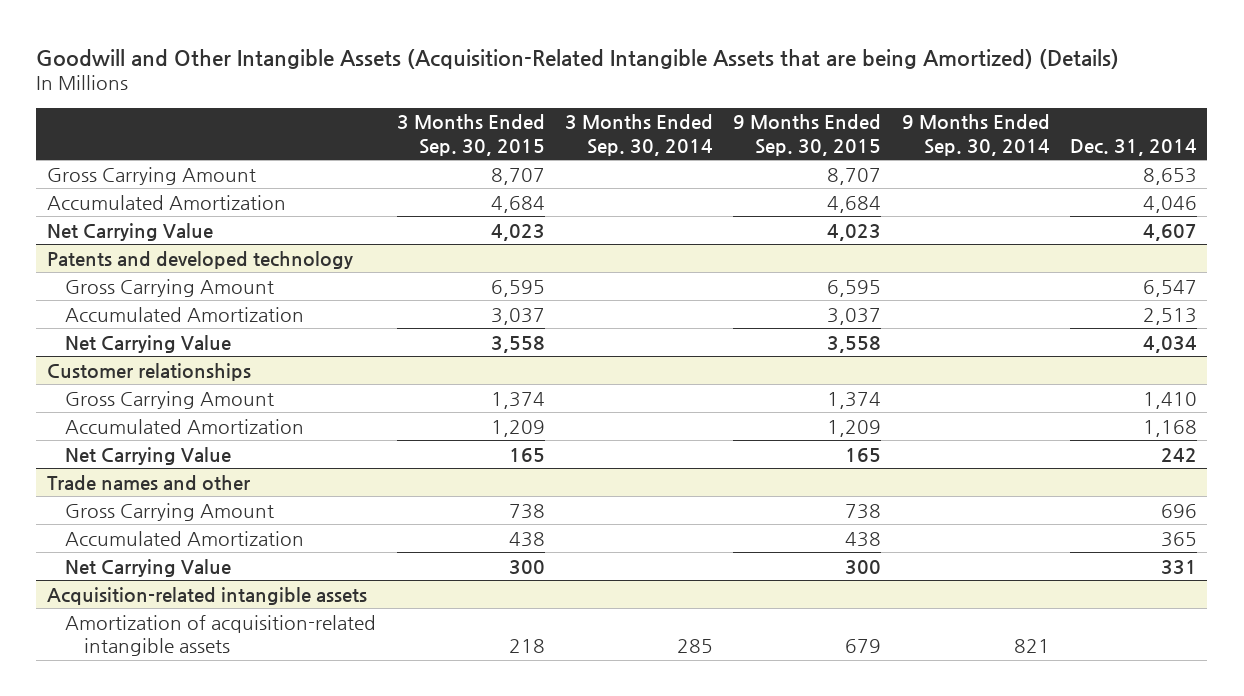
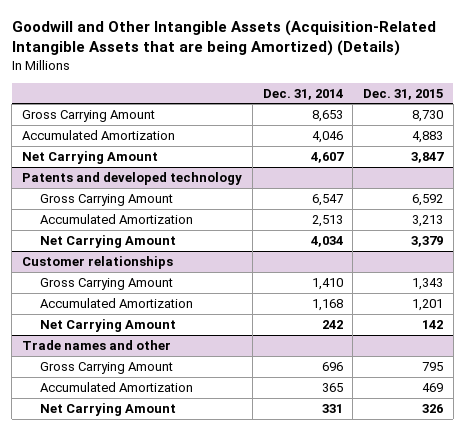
- | 3 Months Ended Sep. 30, 2015 | 3 Months Ended Sep. 30, 2014 | 9 Months Ended Sep. 30, 2015 | 9 Months Ended Sep. 30, 2014 | Dec. 31, 2014
+ | Dec. 31, 2014 | Dec. 31, 2015
- Net Carrying Value | 4,023 | | 4,023 | | 4,607
+ Net Carrying Amount | 4,607 | 3,847
@ Patents and developed technology
- Net Carrying Value | 3,558 | | 3,558 | | 4,034
+ Net Carrying Amount | 4,034 | 3,379
@ Customer relationships
- Net Carrying Value | 165 | | 165 | | 242
+ Net Carrying Amount | 242 | 142
@ Trade names and other
- Net Carrying Value | 300 | | 300 | | 331
- Acquisition-related intangible assets
- Amortization of acquisition-related intangible assets | 218 | 285 | 679 | 821 |
@ Trade names and other
+ Net Carrying Amount | 331 | 326

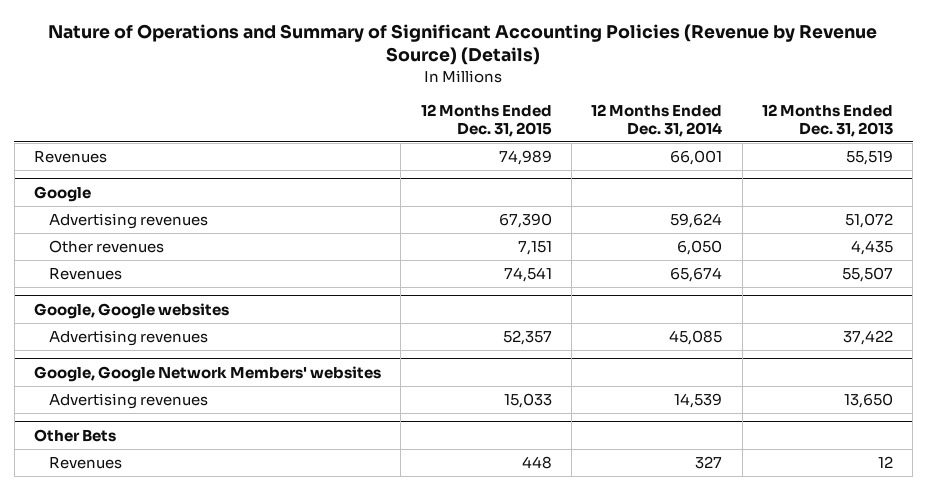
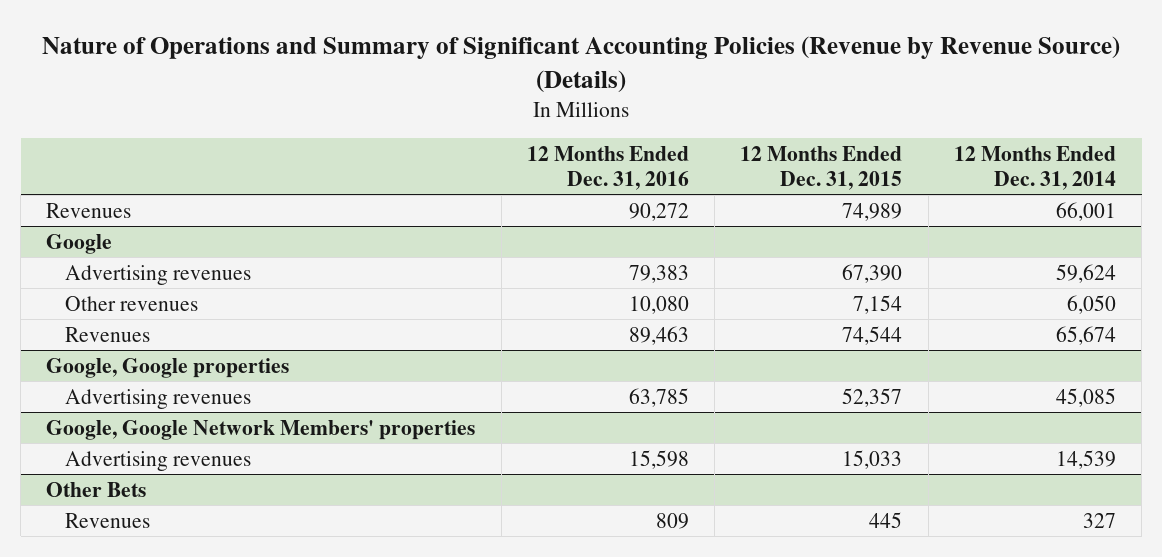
- | 12 Months Ended Dec. 31, 2015 | 12 Months Ended Dec. 31, 2014 | 12 Months Ended Dec. 31, 2013
+ | 12 Months Ended Dec. 31, 2016 | 12 Months Ended Dec. 31, 2015 | 12 Months Ended Dec. 31, 2014
@ Google
- Other revenues | 7,151 | 6,050 | 4,435
- Revenues | 74,541 | 65,674 | 55,507
- Google, Google websites
@ Google
+ Other revenues | 10,080 | 7,154 | 6,050
+ Revenues | 89,463 | 74,544 | 65,674
+ Google, Google properties
- Google, Google Network Members' websites
+ Google, Google Network Members' properties
@ Other Bets
- Revenues | 448 | 327 | 12
+ Revenues | 809 | 445 | 327

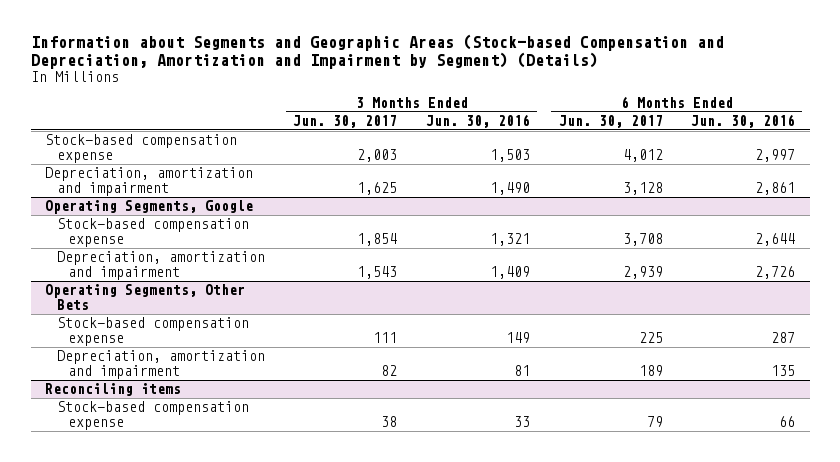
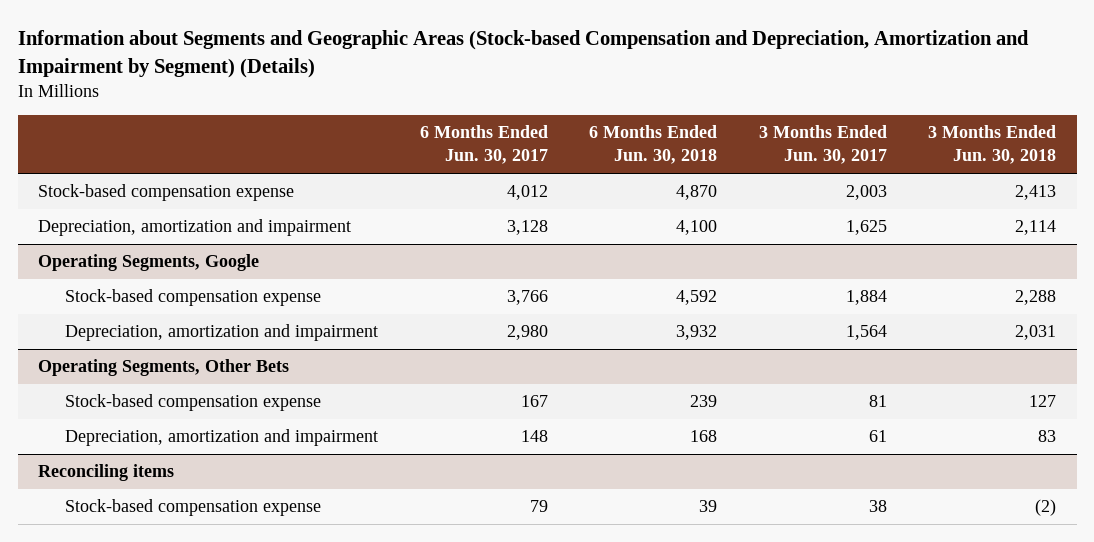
- | 3 Months Ended Jun. 30, 2017 | 3 Months Ended Jun. 30, 2016 | 6 Months Ended Jun. 30, 2017 | 6 Months Ended Jun. 30, 2016
+ | 6 Months Ended Jun. 30, 2017 | 6 Months Ended Jun. 30, 2018 | 3 Months Ended Jun. 30, 2017 | 3 Months Ended Jun. 30, 2018
@ Operating Segments, Google
- Stock-based compensation expense | 1,854 | 1,321 | 3,708 | 2,644
- Depreciation, amortization and impairment | 1,543 | 1,409 | 2,939 | 2,726
+ Stock-based compensation expense | 3,766 | 4,592 | 1,884 | 2,288
+ Depreciation, amortization and impairment | 2,980 | 3,932 | 1,564 | 2,031
@ Operating Segments, Other Bets
- Stock-based compensation expense | 111 | 149 | 225 | 287
- Depreciation, amortization and impairment | 82 | 81 | 189 | 135
+ Stock-based compensation expense | 167 | 239 | 81 | 127
+ Depreciation, amortization and impairment | 148 | 168 | 61 | 83

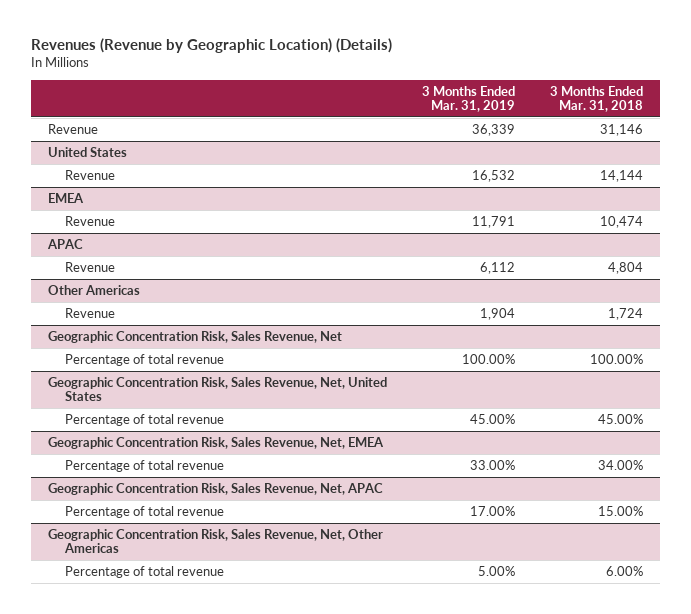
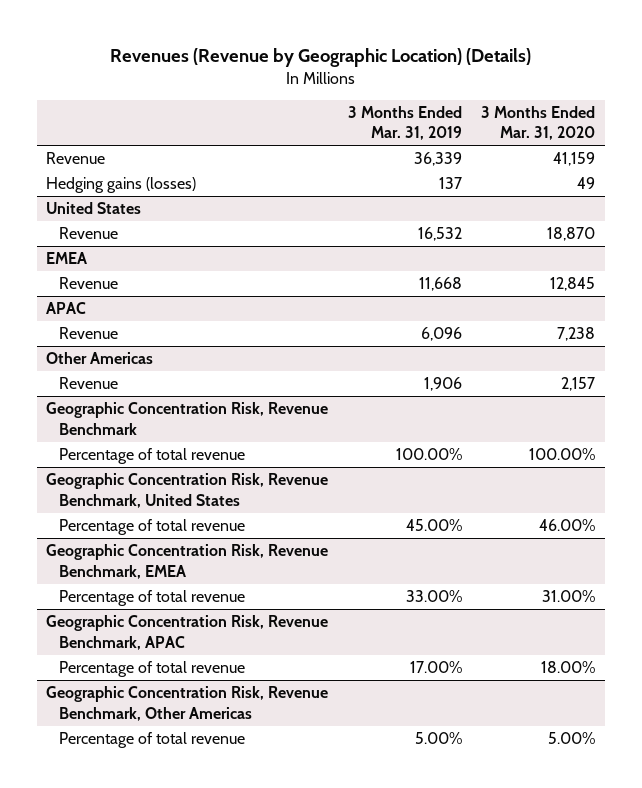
- | 3 Months Ended Mar. 31, 2019 | 3 Months Ended Mar. 31, 2018
+ | 3 Months Ended Mar. 31, 2019 | 3 Months Ended Mar. 31, 2020
+ Hedging gains (losses) | 137 | 49
@ EMEA
- Revenue | 11,791 | 10,474
+ Revenue | 11,668 | 12,845
@ APAC
- Revenue | 6,112 | 4,804
+ Revenue | 6,096 | 7,238
@ Other Americas
- Revenue | 1,904 | 1,724
- Geographic Concentration Risk, Sales Revenue, Net
@ Other Americas
+ Revenue | 1,906 | 2,157
+ Geographic Concentration Risk, Revenue Benchmark
- Geographic Concentration Risk, Sales Revenue, Net, United States
+ Geographic Concentration Risk, Revenue Benchmark, United States
- Geographic Concentration Risk, Sales Revenue, Net, EMEA
+ Geographic Concentration Risk, Revenue Benchmark, EMEA
- Geographic Concentration Risk, Sales Revenue, Net, APAC
+ Geographic Concentration Risk, Revenue Benchmark, APAC
- Geographic Concentration Risk, Sales Revenue, Net, Other Americas
+ Geographic Concentration Risk, Revenue Benchmark, Other Americas

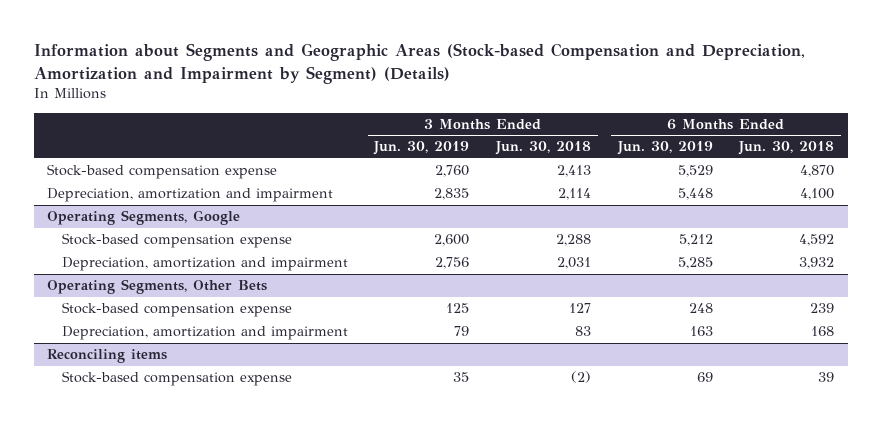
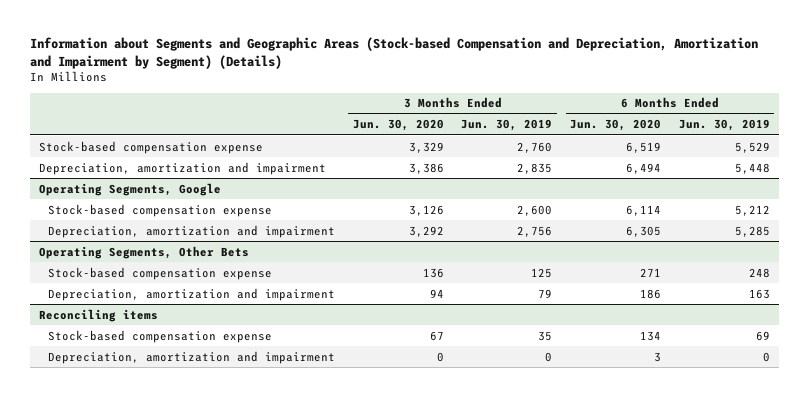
- | 3 Months Ended Jun. 30, 2019 | 3 Months Ended Jun. 30, 2018 | 6 Months Ended Jun. 30, 2019 | 6 Months Ended Jun. 30, 2018
+ | 3 Months Ended Jun. 30, 2020 | 3 Months Ended Jun. 30, 2019 | 6 Months Ended Jun. 30, 2020 | 6 Months Ended Jun. 30, 2019
@ Reconciling items
+ Depreciation, amortization and impairment | 0 | 0 | 3 | 0

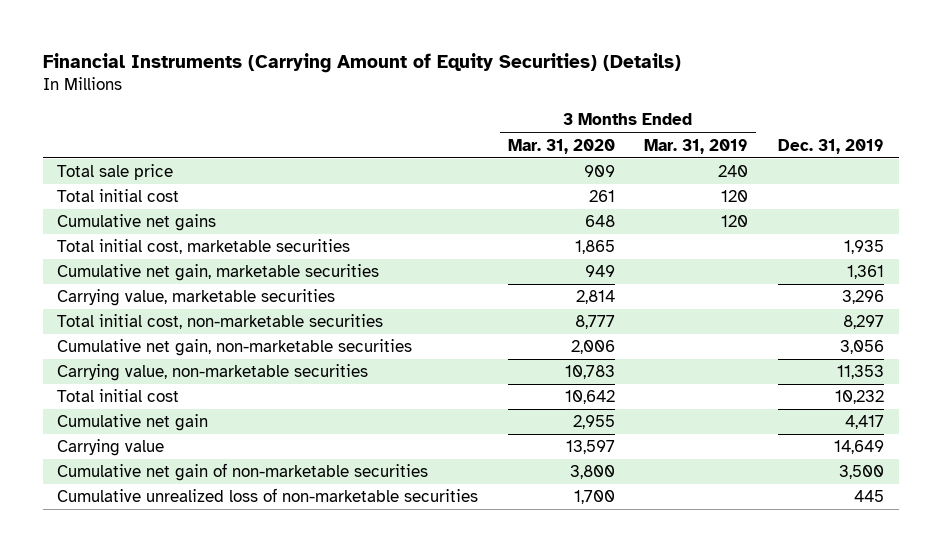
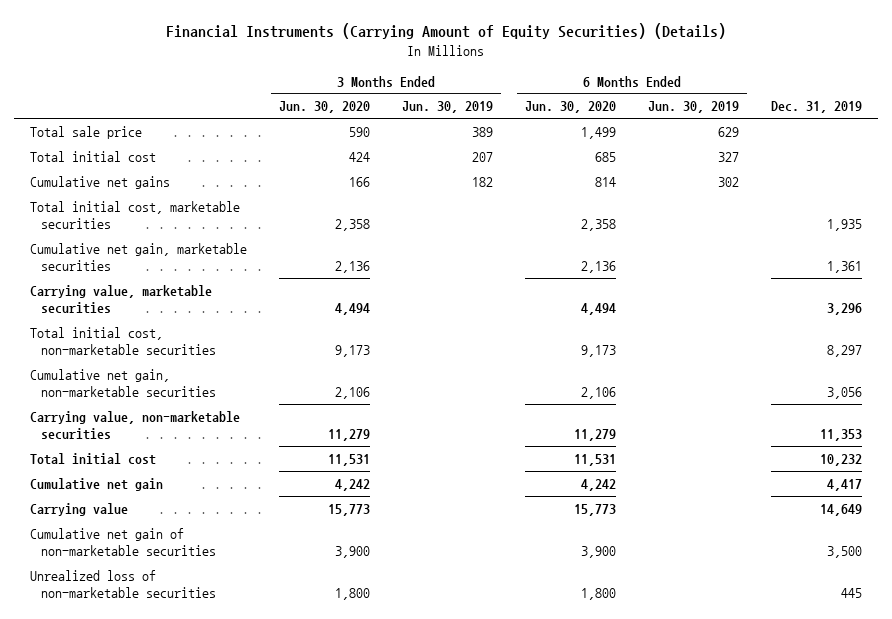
- | 3 Months Ended Mar. 31, 2020 | 3 Months Ended Mar. 31, 2019 | Dec. 31, 2019
+ | 3 Months Ended Jun. 30, 2020 | 3 Months Ended Jun. 30, 2019 | 6 Months Ended Jun. 30, 2020 | 6 Months Ended Jun. 30, 2019 | Dec. 31, 2019
- Cumulative unrealized loss of non-marketable securities | 1,700 | | 445
+ Unrealized loss of non-marketable securities | 1,800 | | 1,800 | | 445

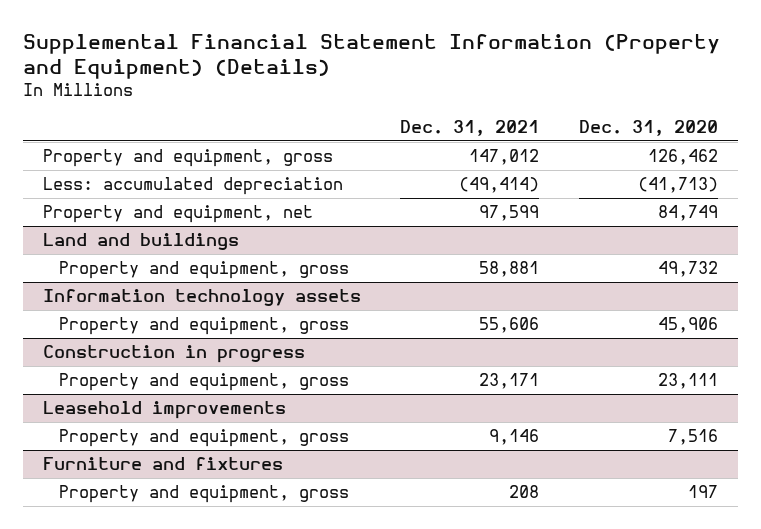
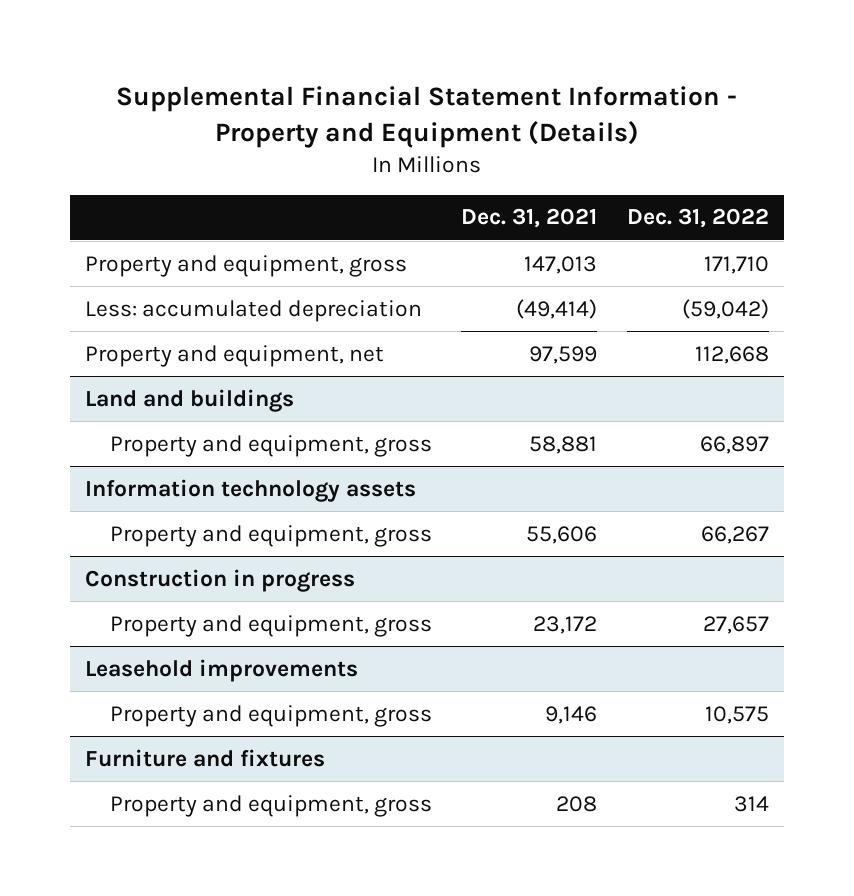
- Supplemental Financial Statement Information (Property and Equipment) (Details)
+ Supplemental Financial Statement Information - Property and Equipment (Details)
- | Dec. 31, 2021 | Dec. 31, 2020
+ | Dec. 31, 2021 | Dec. 31, 2022
- Property and equipment, gross | 147,012 | 126,462
+ Property and equipment, gross | 147,013 | 171,710
@ Construction in progress
- Property and equipment, gross | 23,171 | 23,111
+ Property and equipment, gross | 23,172 | 27,657

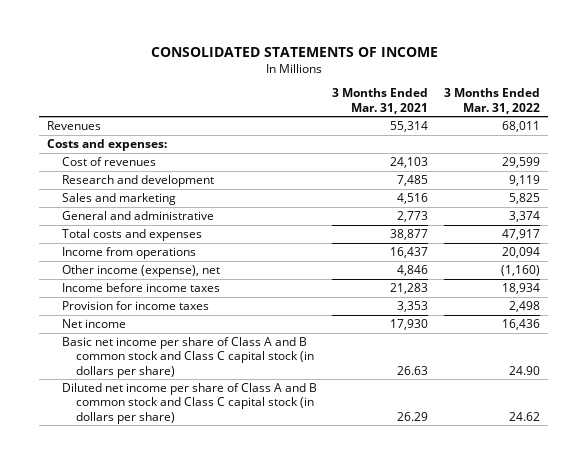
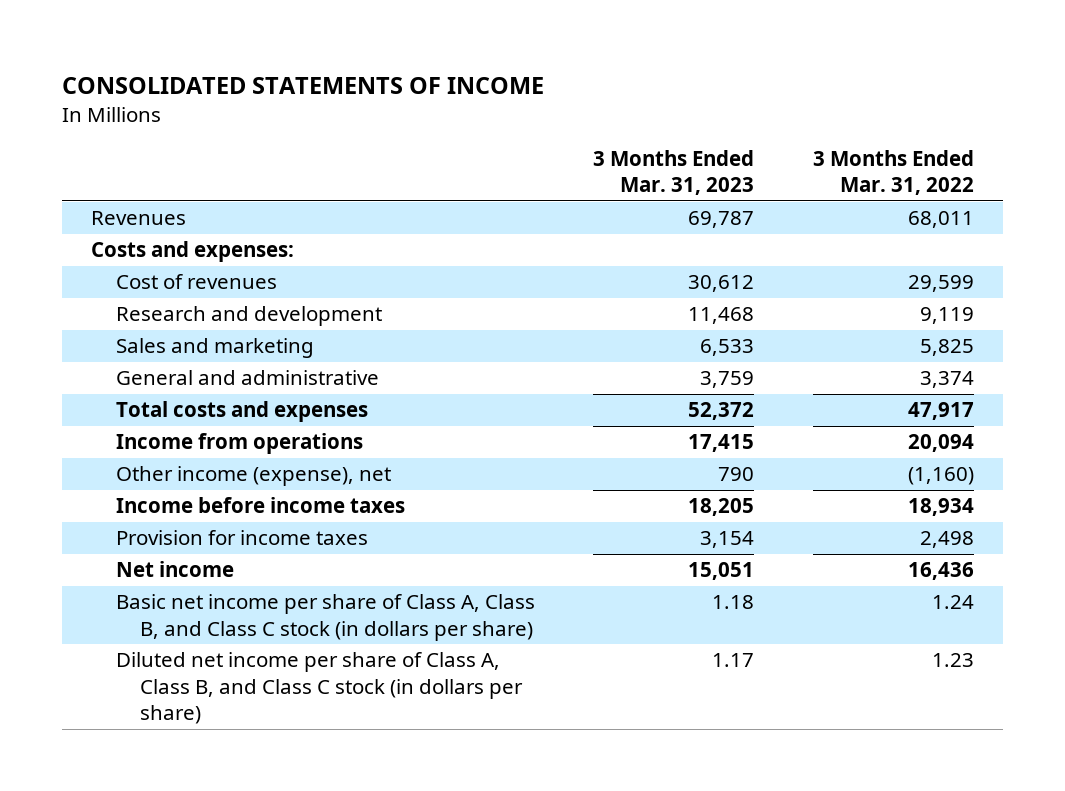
- | 3 Months Ended Mar. 31, 2021 | 3 Months Ended Mar. 31, 2022
+ | 3 Months Ended Mar. 31, 2023 | 3 Months Ended Mar. 31, 2022
- Basic net income per share of Class A and B common stock and Class C capital stock (in dollars per share) | 26.63 | 24.90
- Diluted net income per share of Class A and B common stock and Class C capital stock (in dollars per share) | 26.29 | 24.62
+ Basic net income per share of Class A, Class B, and Class C stock (in dollars per share) | 1.18 | 1.24
+ Diluted net income per share of Class A, Class B, and Class C stock (in dollars per share) | 1.17 | 1.23

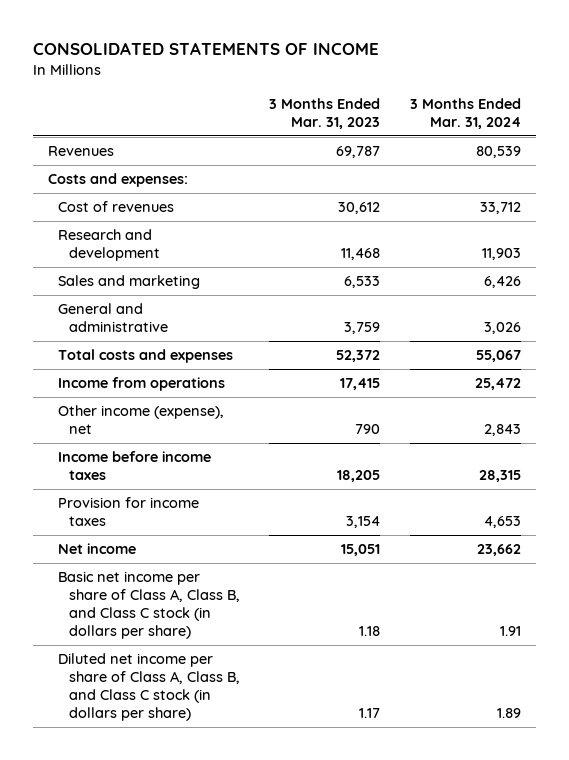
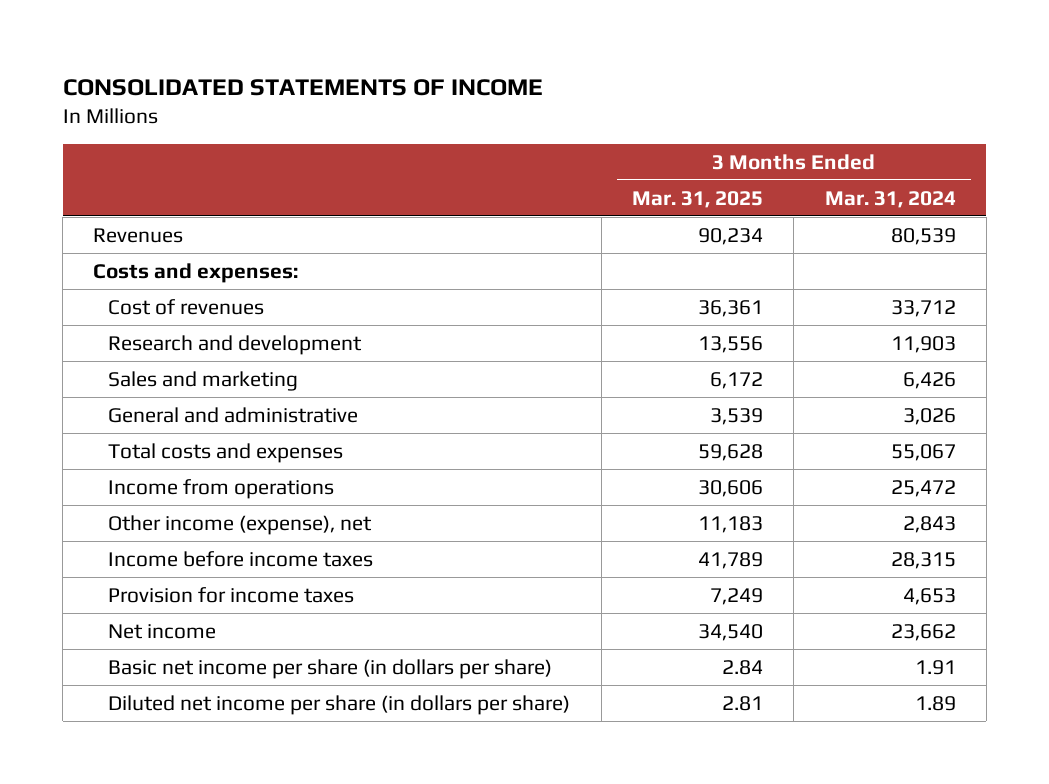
- | 3 Months Ended Mar. 31, 2023 | 3 Months Ended Mar. 31, 2024
+ | 3 Months Ended Mar. 31, 2025 | 3 Months Ended Mar. 31, 2024
- Basic net income per share of Class A, Class B, and Class C stock (in dollars per share) | 1.18 | 1.91
- Diluted net income per share of Class A, Class B, and Class C stock (in dollars per share) | 1.17 | 1.89
+ Basic net income per share (in dollars per share) | 2.84 | 1.91
+ Diluted net income per share (in dollars per share) | 2.81 | 1.89

